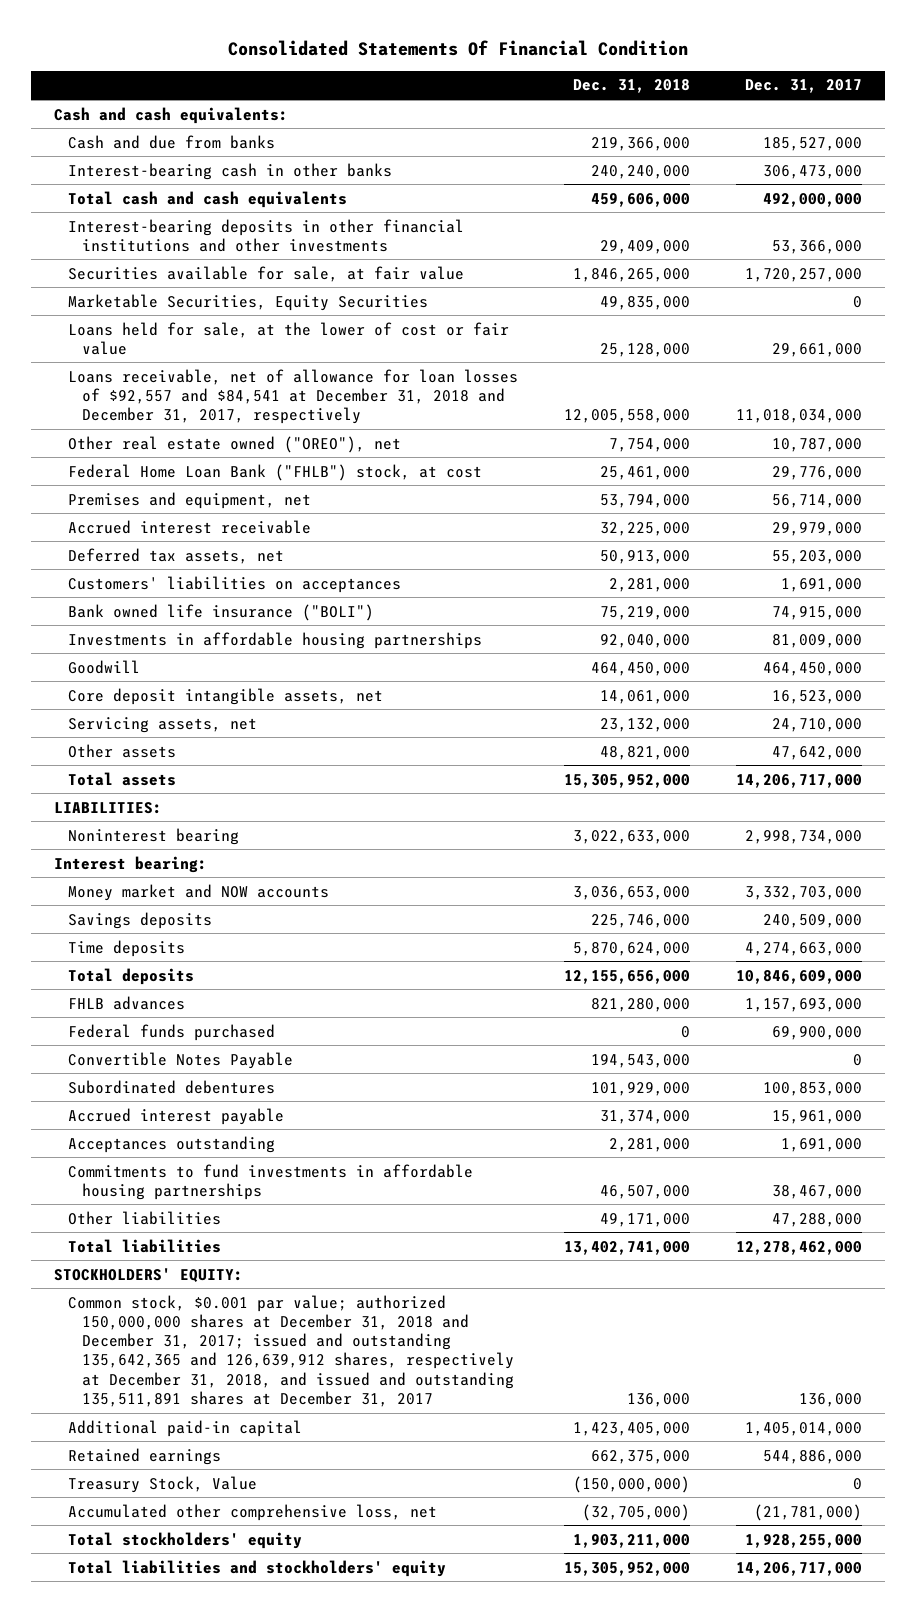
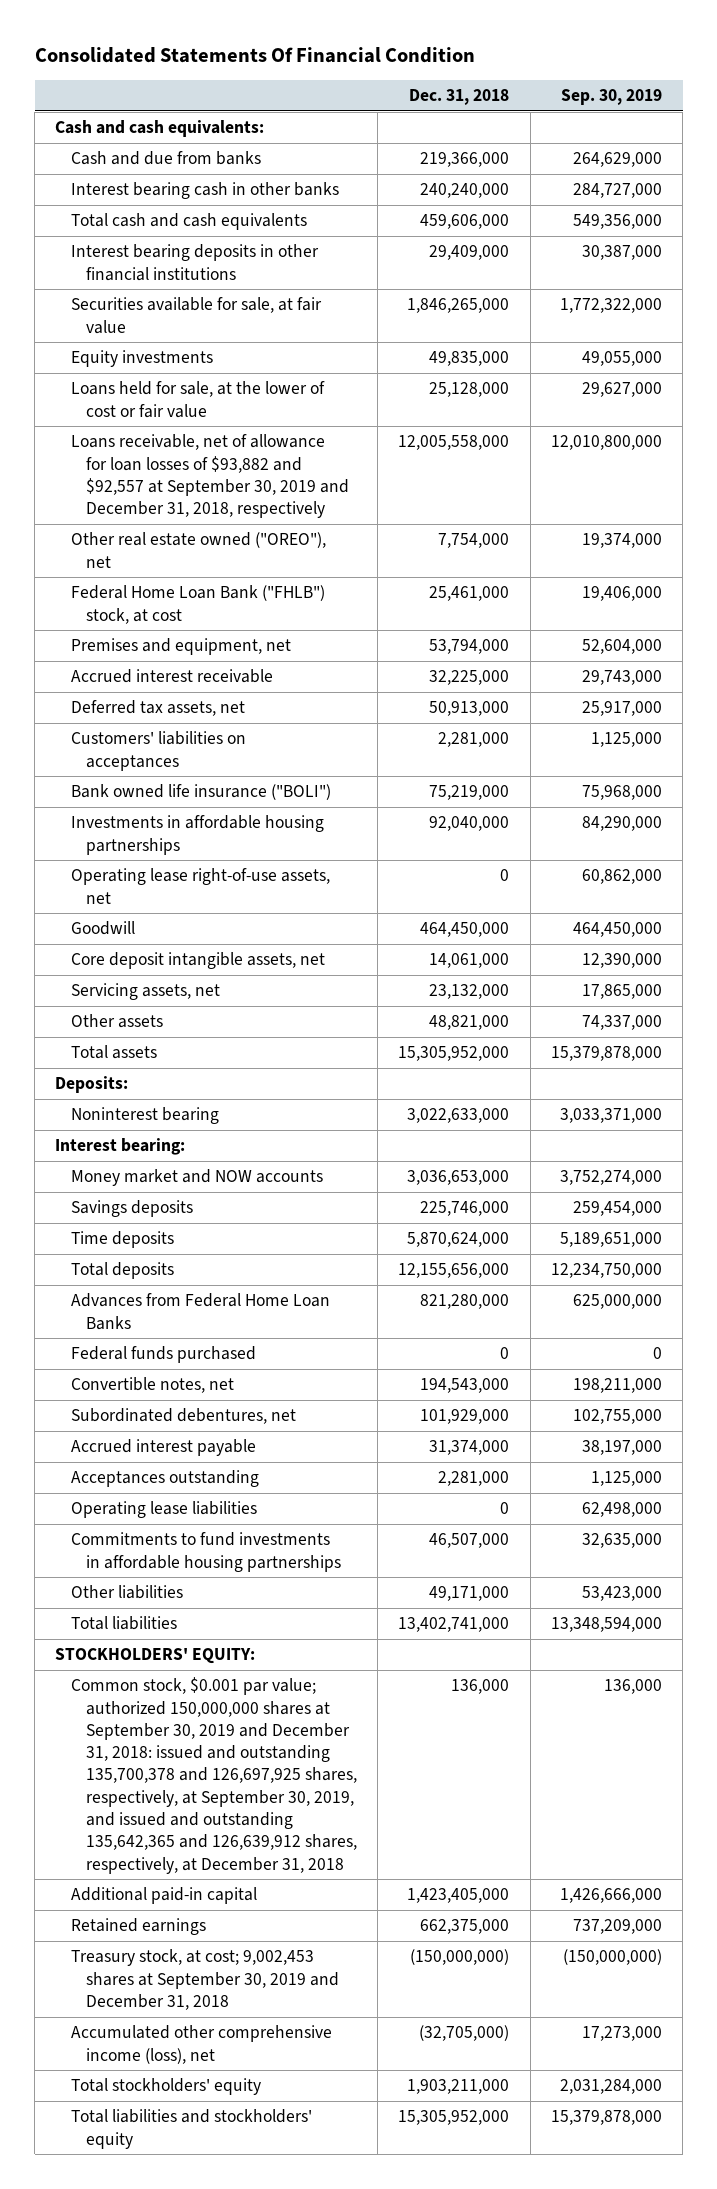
- | Dec. 31, 2018 | Dec. 31, 2017
+ | Dec. 31, 2018 | Sep. 30, 2019
- Interest-bearing cash in other banks | 240,240,000 | 306,473,000
+ Interest bearing cash in other banks | 240,240,000 | 284,727,000
- Interest-bearing deposits in other financial institutions and other investments | 29,409,000 | 53,366,000
+ Interest bearing deposits in other financial institutions | 29,409,000 | 30,387,000
- Marketable Securities, Equity Securities | 49,835,000 | 0
+ Equity investments | 49,835,000 | 49,055,000
- Loans receivable, net of allowance for loan losses of $92,557 and $84,541 at December 31, 2018 and December 31, 2017, respectively | 12,005,558,000 | 11,018,034,000
+ Loans receivable, net of allowance for loan losses of $93,882 and $92,557 at September 30, 2019 and December 31, 2018, respectively | 12,005,558,000 | 12,010,800,000
+ Operating lease right-of-use assets, net | 0 | 60,862,000
- LIABILITIES:
+ Deposits:
- FHLB advances | 821,280,000 | 1,157,693,000
+ Advances from Federal Home Loan Banks | 821,280,000 | 625,000,000
- Convertible Notes Payable | 194,543,000 | 0
- Subordinated debentures | 101,929,000 | 100,853,000
+ Convertible notes, net | 194,543,000 | 198,211,000
+ Subordinated debentures, net | 101,929,000 | 102,755,000
+ Operating lease liabilities | 0 | 62,498,000
- Common stock, $0.001 par value; authorized 150,000,000 shares at December 31, 2018 and December 31, 2017; issued and outstanding 135,642,365 and 126,639,912 shares, respectively at December 31, 2018, and issued and outstanding 135,511,891 shares at December 31, 2017 | 136,000 | 136,000
+ Common stock, $0.001 par value; authorized 150,000,000 shares at September 30, 2019 and December 31, 2018: issued and outstanding 135,700,378 and 126,697,925 shares, respectively, at September 30, 2019, and issued and outstanding 135,642,365 and 126,639,912 shares, respectively, at December 31, 2018 | 136,000 | 136,000
- Treasury Stock, Value | (150,000,000) | 0
- Accumulated other comprehensive loss, net | (32,705,000) | (21,781,000)
+ Treasury stock, at cost; 9,002,453 shares at September 30, 2019 and December 31, 2018 | (150,000,000) | (150,000,000)
+ Accumulated other comprehensive income (loss), net | (32,705,000) | 17,273,000

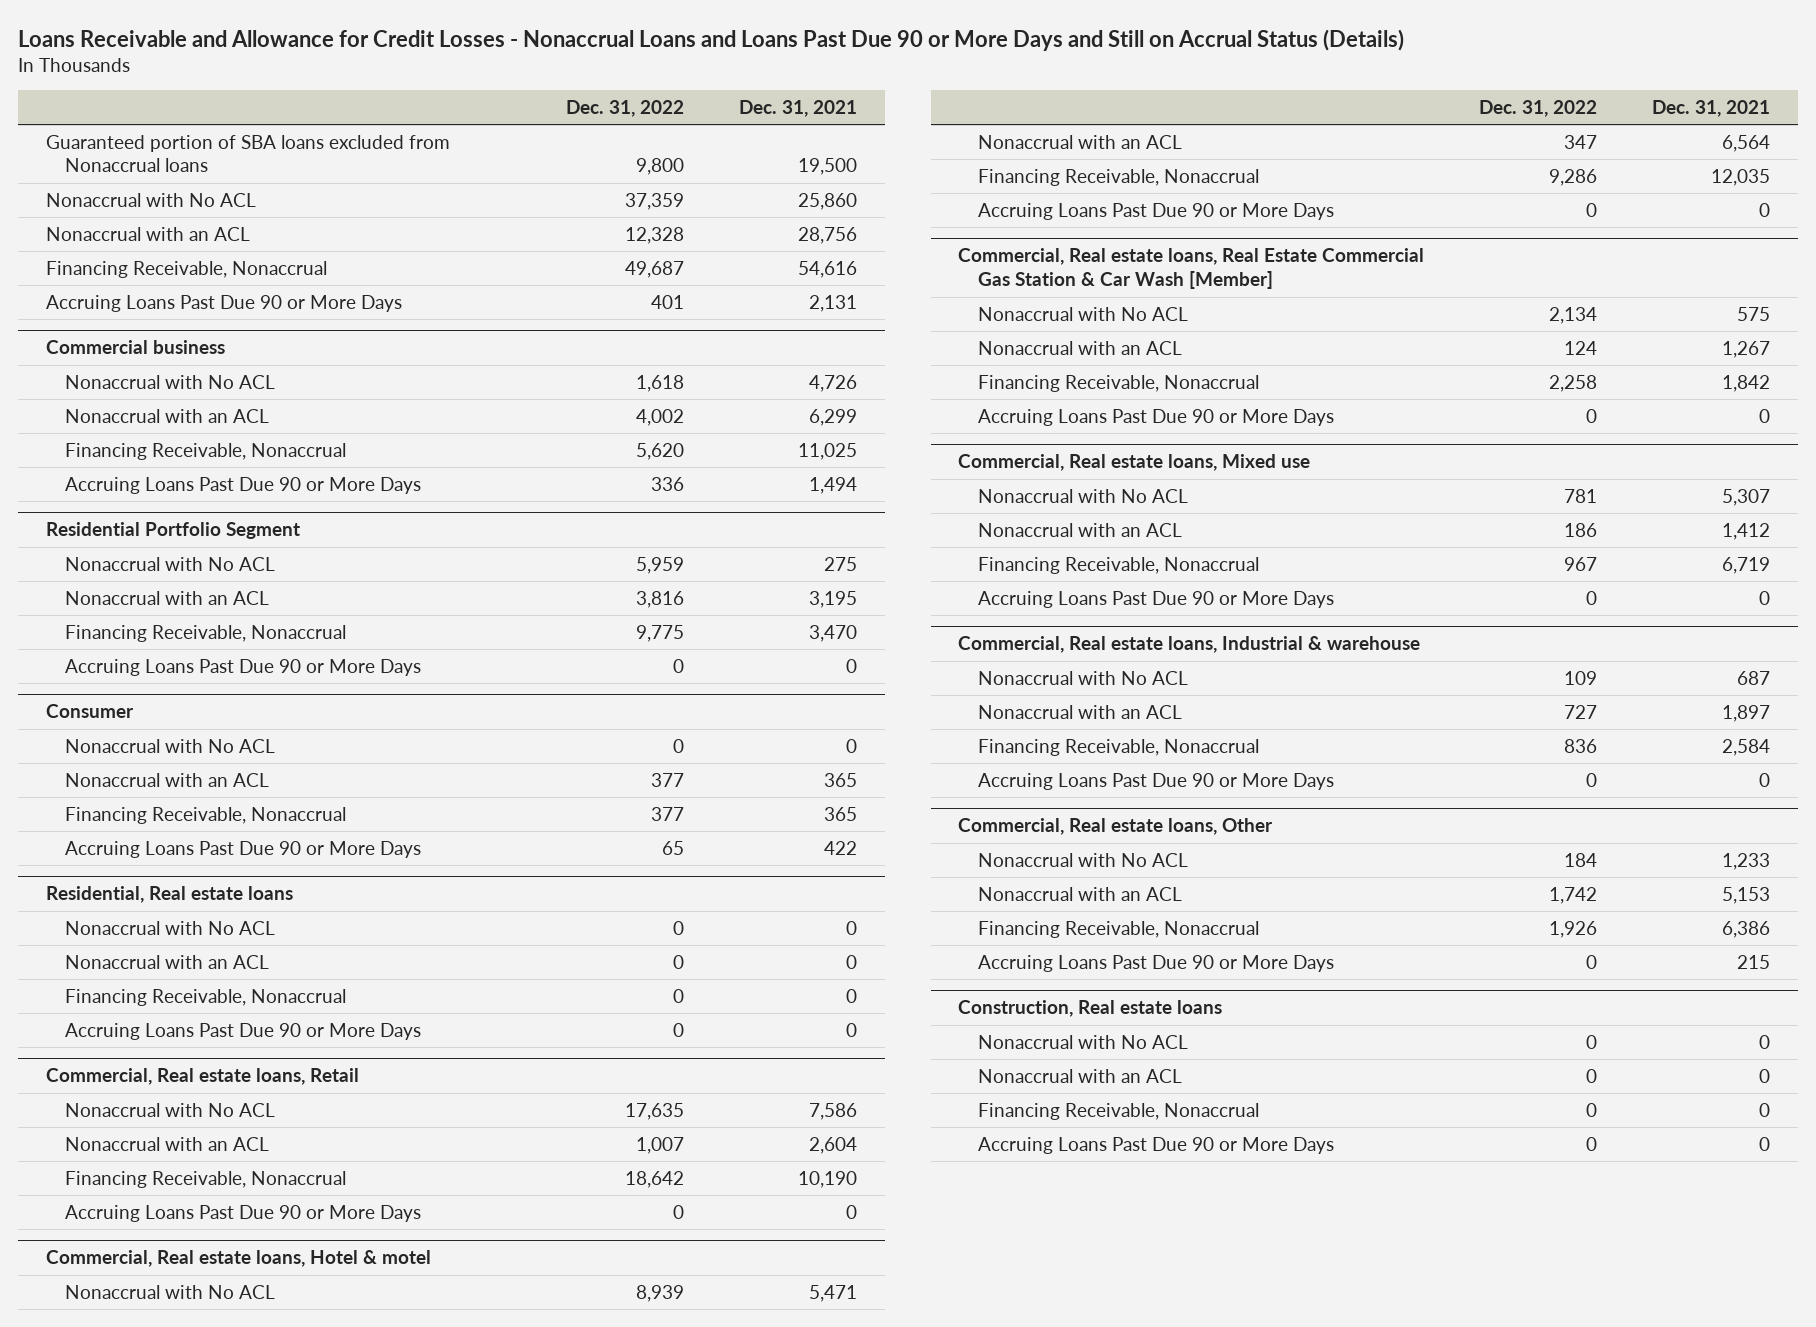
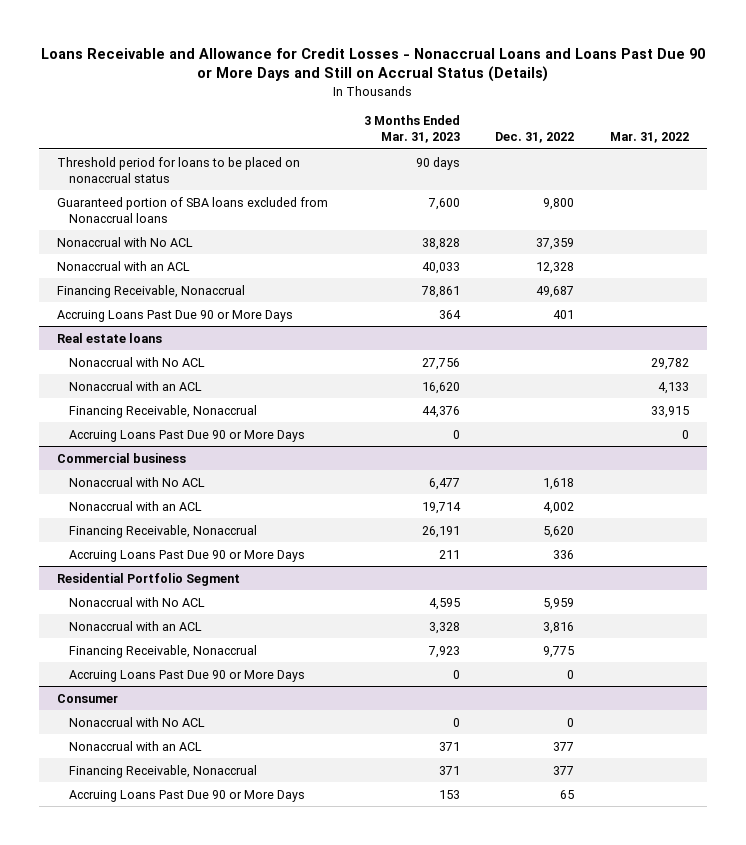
- | Dec. 31, 2022 | Dec. 31, 2021
+ | 3 Months Ended Mar. 31, 2023 | Dec. 31, 2022 | Mar. 31, 2022
+ Threshold period for loans to be placed on nonaccrual status | 90 days | |
+ Real estate loans
+ Nonaccrual with No ACL | 27,756 | | 29,782
+ Nonaccrual with an ACL | 16,620 | | 4,133
+ Financing Receivable, Nonaccrual | 44,376 | | 33,915
+ Accruing Loans Past Due 90 or More Days | 0 | | 0
- Residential, Real estate loans
- Nonaccrual with No ACL | 0 | 0
- Nonaccrual with an ACL | 0 | 0
- Financing Receivable, Nonaccrual | 0 | 0
- Accruing Loans Past Due 90 or More Days | 0 | 0
- Commercial, Real estate loans, Retail
- Nonaccrual with No ACL | 17,635 | 7,586
- Nonaccrual with an ACL | 1,007 | 2,604
- Financing Receivable, Nonaccrual | 18,642 | 10,190
- Accruing Loans Past Due 90 or More Days | 0 | 0
- Commercial, Real estate loans, Hotel & motel
- Nonaccrual with No ACL | 8,939 | 5,471
- Nonaccrual with an ACL | 347 | 6,564
- Financing Receivable, Nonaccrual | 9,286 | 12,035
- Accruing Loans Past Due 90 or More Days | 0 | 0
- Commercial, Real estate loans, Real Estate Commercial Gas Station & Car Wash [Member]
- Nonaccrual with No ACL | 2,134 | 575
- Nonaccrual with an ACL | 124 | 1,267
- Financing Receivable, Nonaccrual | 2,258 | 1,842
- Accruing Loans Past Due 90 or More Days | 0 | 0
- Commercial, Real estate loans, Mixed use
- Nonaccrual with No ACL | 781 | 5,307
- Nonaccrual with an ACL | 186 | 1,412
- Financing Receivable, Nonaccrual | 967 | 6,719
- Accruing Loans Past Due 90 or More Days | 0 | 0
- Commercial, Real estate loans, Industrial & warehouse
- Nonaccrual with No ACL | 109 | 687
- Nonaccrual with an ACL | 727 | 1,897
- Financing Receivable, Nonaccrual | 836 | 2,584
- Accruing Loans Past Due 90 or More Days | 0 | 0
- Commercial, Real estate loans, Other
- Nonaccrual with No ACL | 184 | 1,233
- Nonaccrual with an ACL | 1,742 | 5,153
- Financing Receivable, Nonaccrual | 1,926 | 6,386
- Accruing Loans Past Due 90 or More Days | 0 | 215
- Construction, Real estate loans
- Nonaccrual with No ACL | 0 | 0
- Nonaccrual with an ACL | 0 | 0
- Financing Receivable, Nonaccrual | 0 | 0
- Accruing Loans Past Due 90 or More Days | 0 | 0

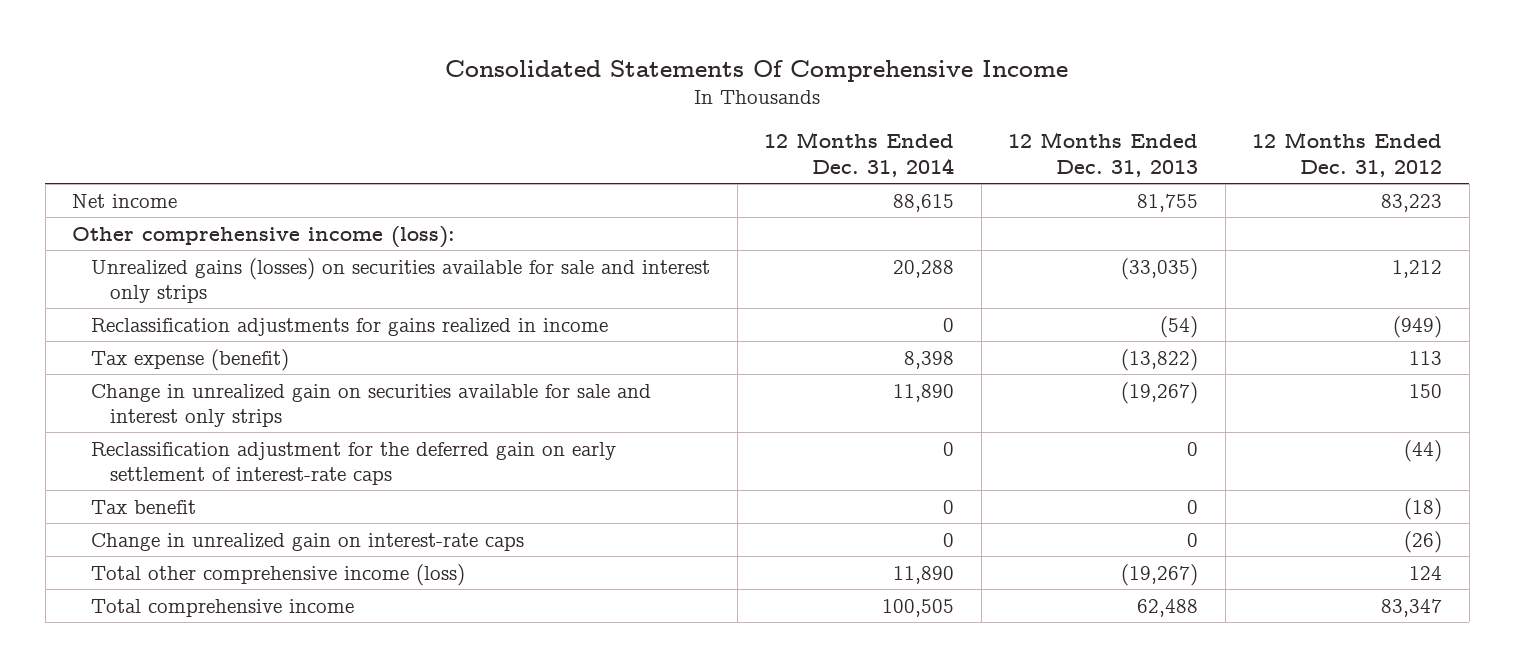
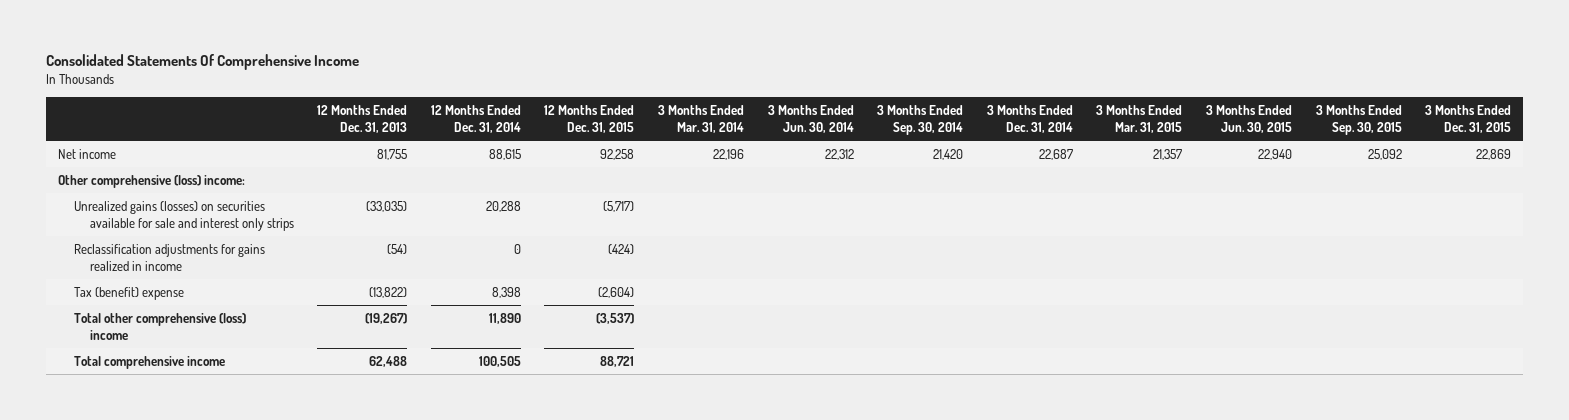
- | 12 Months Ended Dec. 31, 2014 | 12 Months Ended Dec. 31, 2013 | 12 Months Ended Dec. 31, 2012
+ | 12 Months Ended Dec. 31, 2013 | 12 Months Ended Dec. 31, 2014 | 12 Months Ended Dec. 31, 2015 | 3 Months Ended Mar. 31, 2014 | 3 Months Ended Jun. 30, 2014 | 3 Months Ended Sep. 30, 2014 | 3 Months Ended Dec. 31, 2014 | 3 Months Ended Mar. 31, 2015 | 3 Months Ended Jun. 30, 2015 | 3 Months Ended Sep. 30, 2015 | 3 Months Ended Dec. 31, 2015
- Other comprehensive income (loss):
+ Other comprehensive (loss) income:
- Tax expense (benefit) | 8,398 | (13,822) | 113
- Change in unrealized gain on securities available for sale and interest only strips | 11,890 | (19,267) | 150
- Reclassification adjustment for the deferred gain on early settlement of interest-rate caps | 0 | 0 | (44)
- Tax benefit | 0 | 0 | (18)
- Change in unrealized gain on interest-rate caps | 0 | 0 | (26)
- Total other comprehensive income (loss) | 11,890 | (19,267) | 124
+ Tax (benefit) expense | (13,822) | 8,398 | (2,604) | | | | | | | |
+ Total other comprehensive (loss) income | (19,267) | 11,890 | (3,537) | | | | | | | |

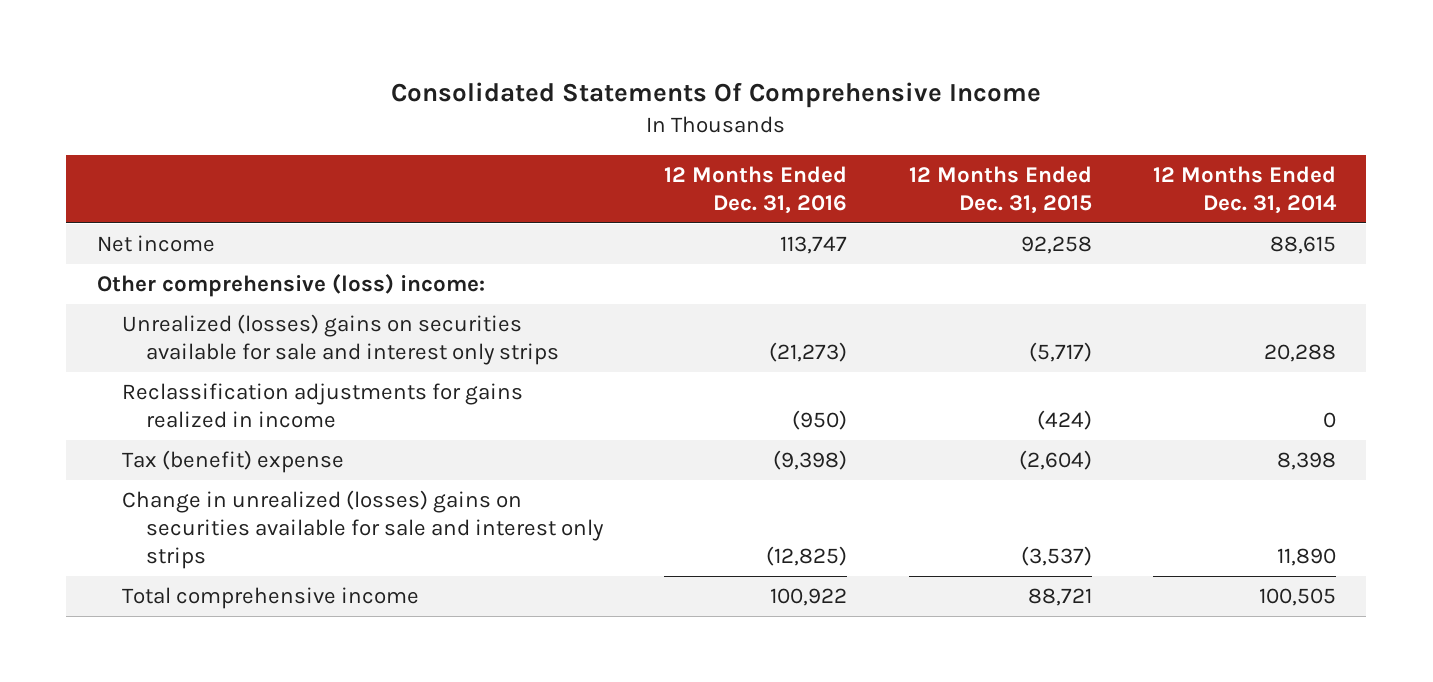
- | 12 Months Ended Dec. 31, 2013 | 12 Months Ended Dec. 31, 2014 | 12 Months Ended Dec. 31, 2015 | 3 Months Ended Mar. 31, 2014 | 3 Months Ended Jun. 30, 2014 | 3 Months Ended Sep. 30, 2014 | 3 Months Ended Dec. 31, 2014 | 3 Months Ended Mar. 31, 2015 | 3 Months Ended Jun. 30, 2015 | 3 Months Ended Sep. 30, 2015 | 3 Months Ended Dec. 31, 2015
+ | 12 Months Ended Dec. 31, 2016 | 12 Months Ended Dec. 31, 2015 | 12 Months Ended Dec. 31, 2014
- Unrealized gains (losses) on securities available for sale and interest only strips | (33,035) | 20,288 | (5,717) | | | | | | | |
+ Unrealized (losses) gains on securities available for sale and interest only strips | (21,273) | (5,717) | 20,288
- Total other comprehensive (loss) income | (19,267) | 11,890 | (3,537) | | | | | | | |
+ Change in unrealized (losses) gains on securities available for sale and interest only strips | (12,825) | (3,537) | 11,890

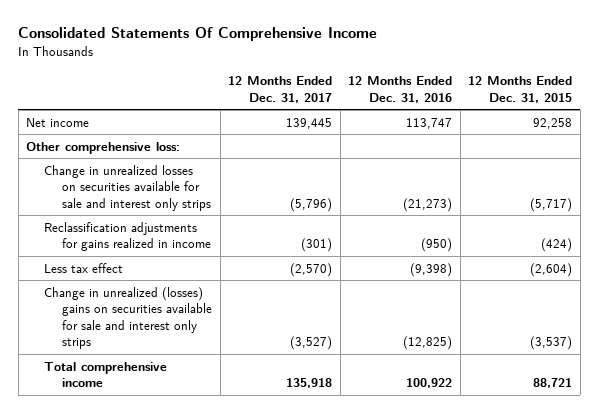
- | 12 Months Ended Dec. 31, 2016 | 12 Months Ended Dec. 31, 2015 | 12 Months Ended Dec. 31, 2014
+ | 12 Months Ended Dec. 31, 2017 | 12 Months Ended Dec. 31, 2016 | 12 Months Ended Dec. 31, 2015
- Other comprehensive (loss) income:
- Unrealized (losses) gains on securities available for sale and interest only strips | (21,273) | (5,717) | 20,288
+ Other comprehensive loss:
+ Change in unrealized losses on securities available for sale and interest only strips | (5,796) | (21,273) | (5,717)
- Tax (benefit) expense | (9,398) | (2,604) | 8,398
+ Less tax effect | (2,570) | (9,398) | (2,604)

